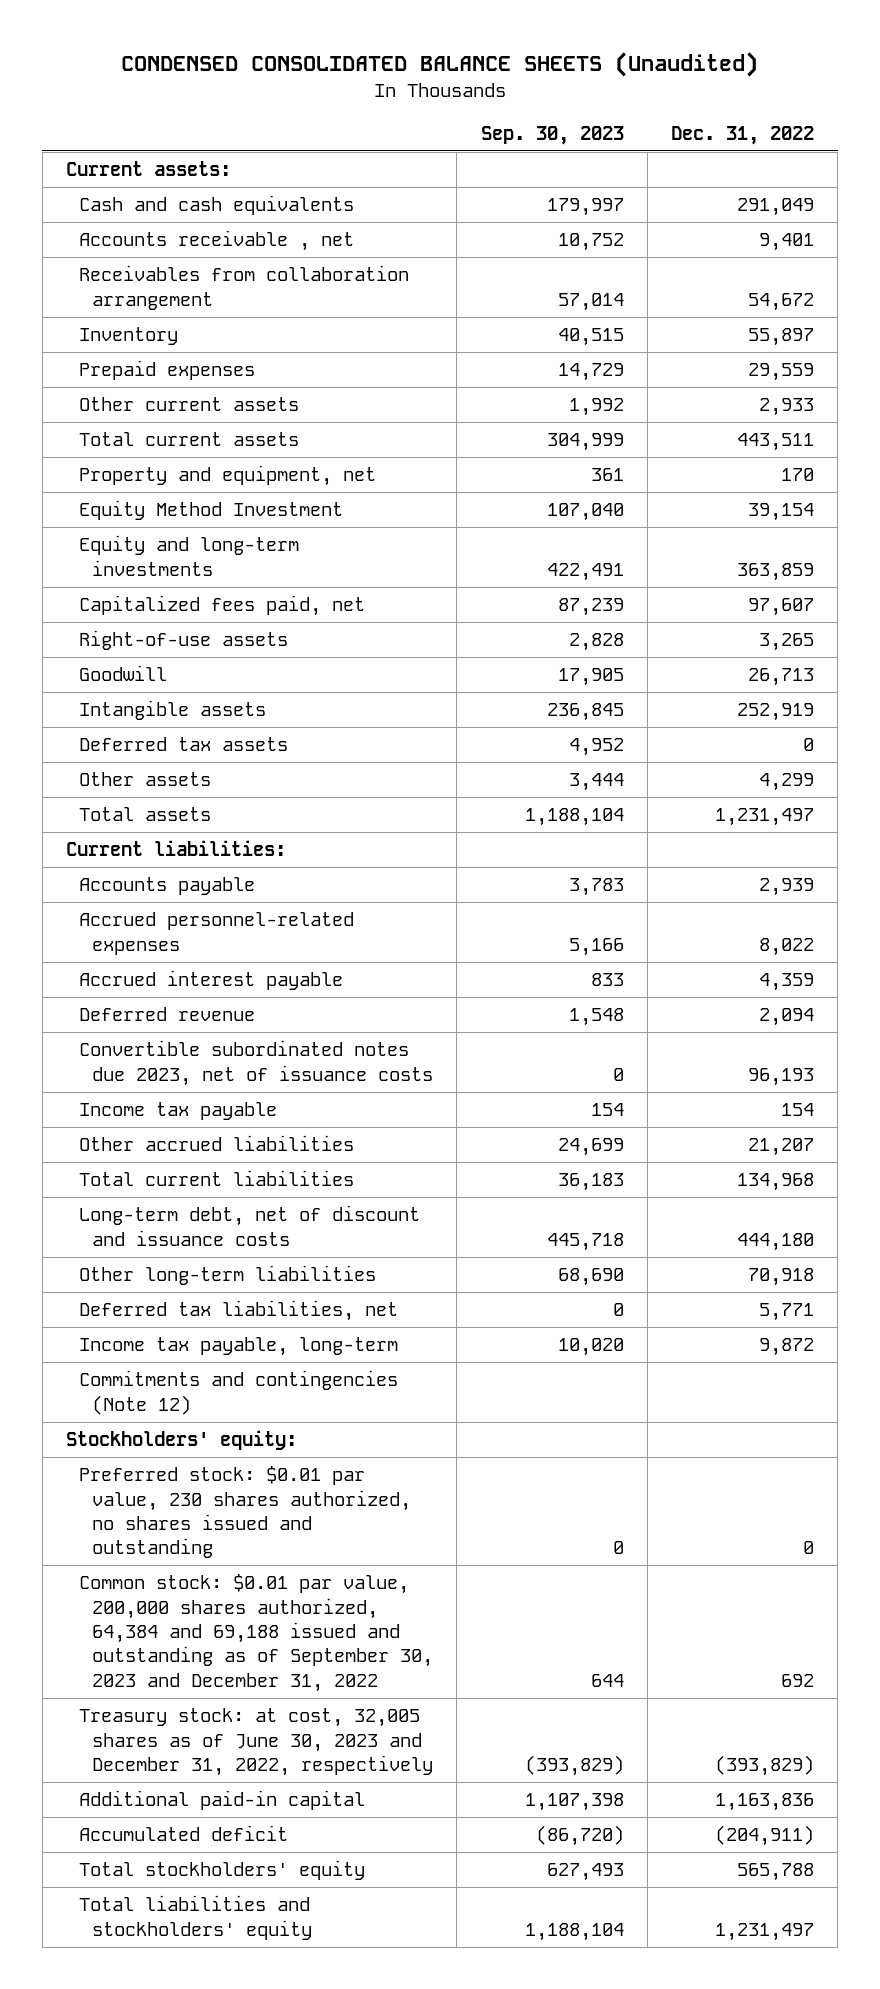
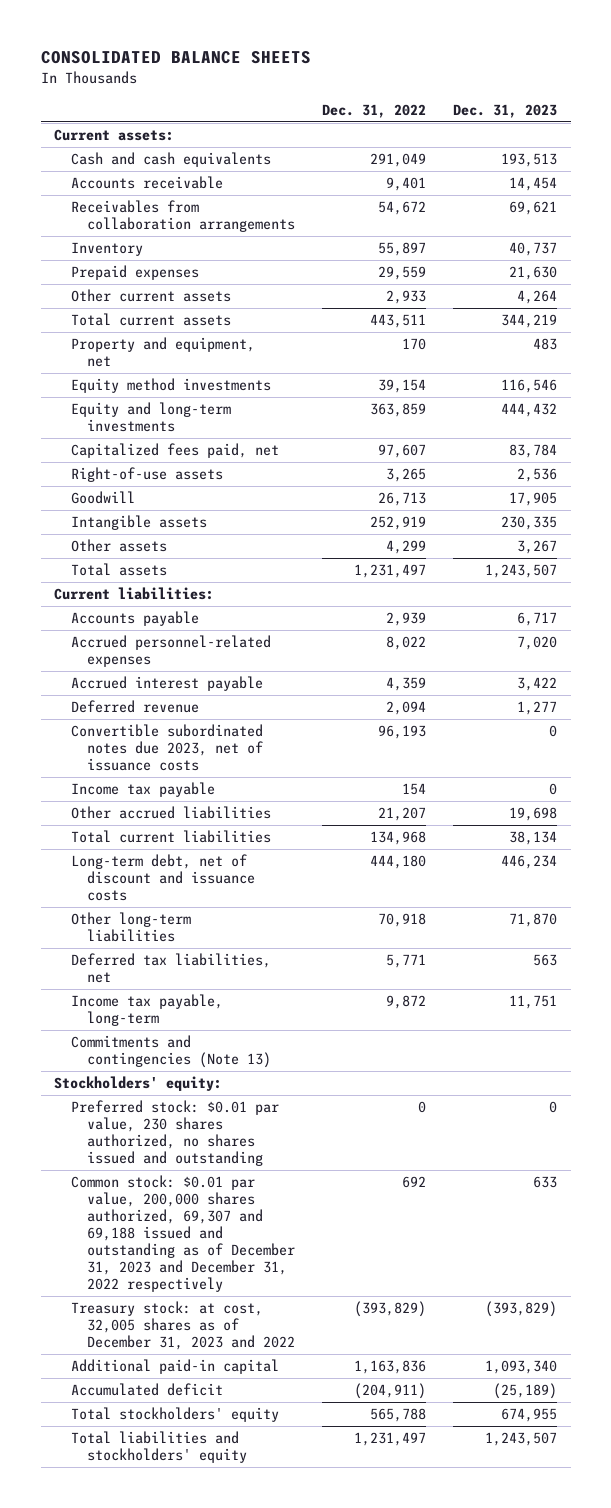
- CONDENSED CONSOLIDATED BALANCE SHEETS (Unaudited)
+ CONSOLIDATED BALANCE SHEETS
- | Sep. 30, 2023 | Dec. 31, 2022
+ | Dec. 31, 2022 | Dec. 31, 2023
- Accounts receivable , net | 10,752 | 9,401
- Receivables from collaboration arrangement | 57,014 | 54,672
+ Accounts receivable | 9,401 | 14,454
+ Receivables from collaboration arrangements | 54,672 | 69,621
- Equity Method Investment | 107,040 | 39,154
+ Equity method investments | 39,154 | 116,546
- Deferred tax assets | 4,952 | 0
- Commitments and contingencies (Note 12)
+ Commitments and contingencies (Note 13)
- Common stock: $0.01 par value, 200,000 shares authorized, 64,384 and 69,188 issued and outstanding as of September 30, 2023 and December 31, 2022 | 644 | 692
- Treasury stock: at cost, 32,005 shares as of June 30, 2023 and December 31, 2022, respectively | (393,829) | (393,829)
+ Common stock: $0.01 par value, 200,000 shares authorized, 69,307 and 69,188 issued and outstanding as of December 31, 2023 and December 31, 2022 respectively | 692 | 633
+ Treasury stock: at cost, 32,005 shares as of December 31, 2023 and 2022 | (393,829) | (393,829)

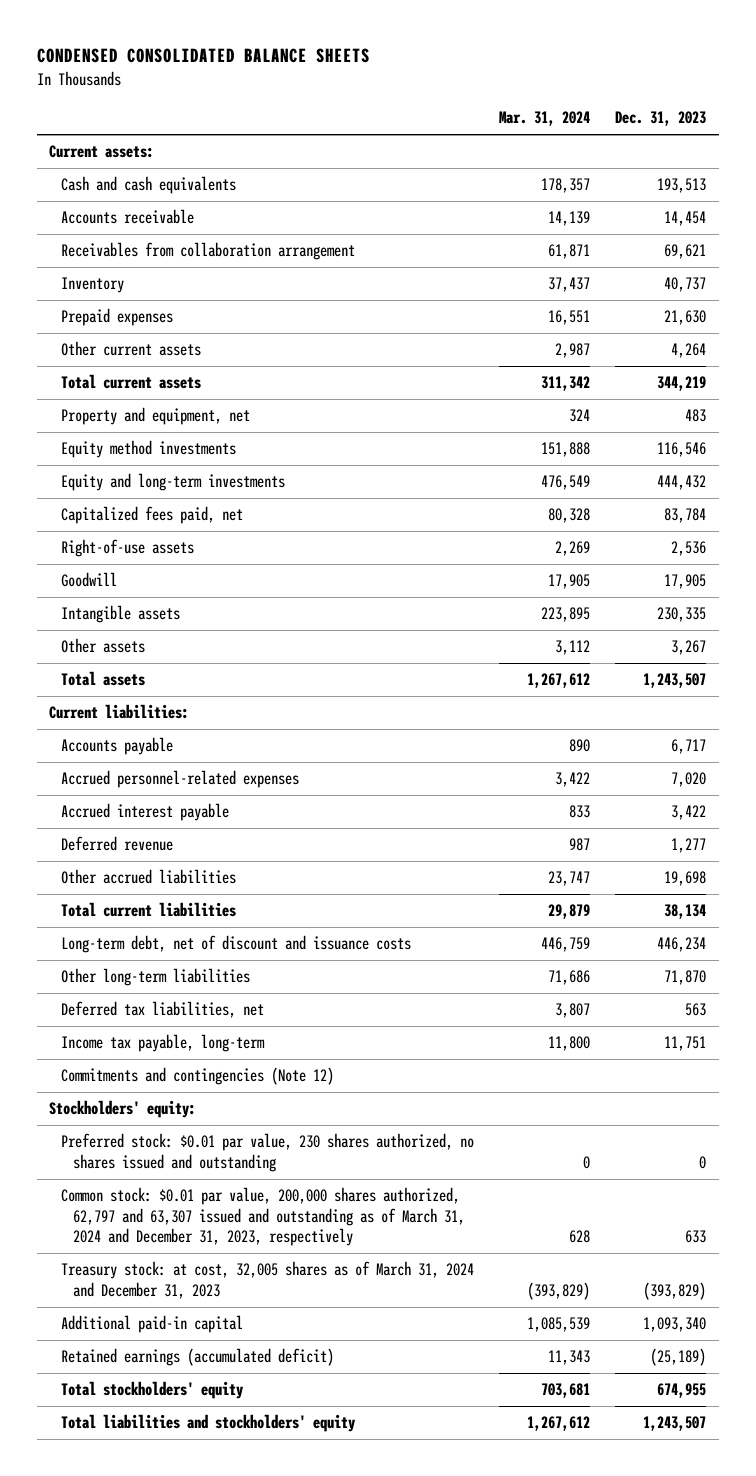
- CONSOLIDATED BALANCE SHEETS
+ CONDENSED CONSOLIDATED BALANCE SHEETS
- | Dec. 31, 2022 | Dec. 31, 2023
+ | Mar. 31, 2024 | Dec. 31, 2023
- Receivables from collaboration arrangements | 54,672 | 69,621
+ Receivables from collaboration arrangement | 61,871 | 69,621
- Convertible subordinated notes due 2023, net of issuance costs | 96,193 | 0
- Income tax payable | 154 | 0
- Commitments and contingencies (Note 13)
+ Commitments and contingencies (Note 12)
- Common stock: $0.01 par value, 200,000 shares authorized, 69,307 and 69,188 issued and outstanding as of December 31, 2023 and December 31, 2022 respectively | 692 | 633
- Treasury stock: at cost, 32,005 shares as of December 31, 2023 and 2022 | (393,829) | (393,829)
+ Common stock: $0.01 par value, 200,000 shares authorized, 62,797 and 63,307 issued and outstanding as of March 31, 2024 and December 31, 2023, respectively | 628 | 633
+ Treasury stock: at cost, 32,005 shares as of March 31, 2024 and December 31, 2023 | (393,829) | (393,829)
- Accumulated deficit | (204,911) | (25,189)
+ Retained earnings (accumulated deficit) | 11,343 | (25,189)

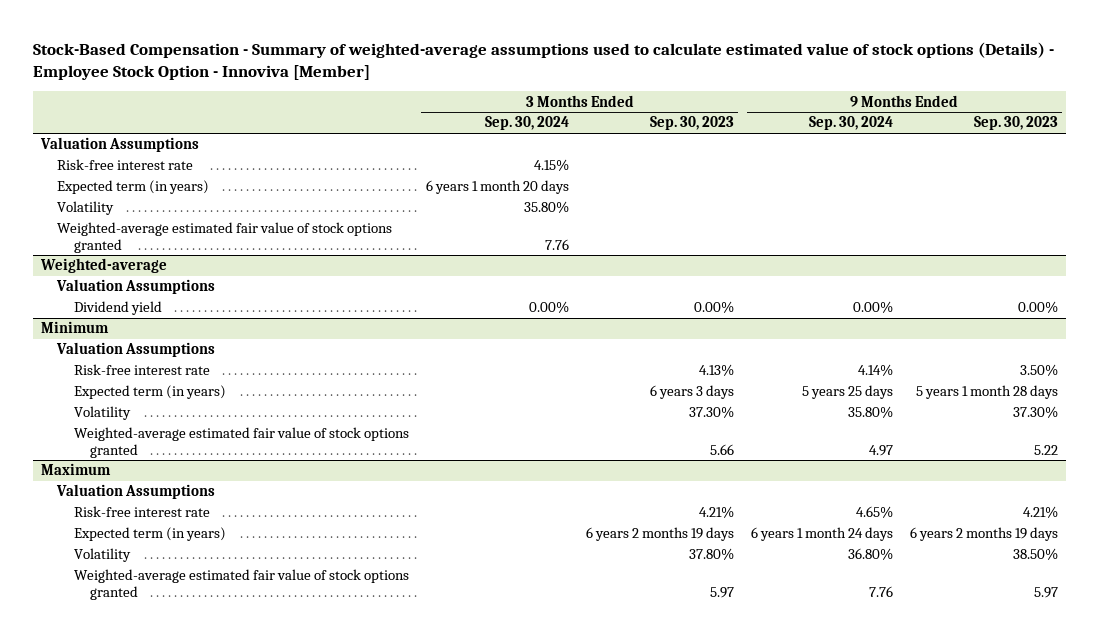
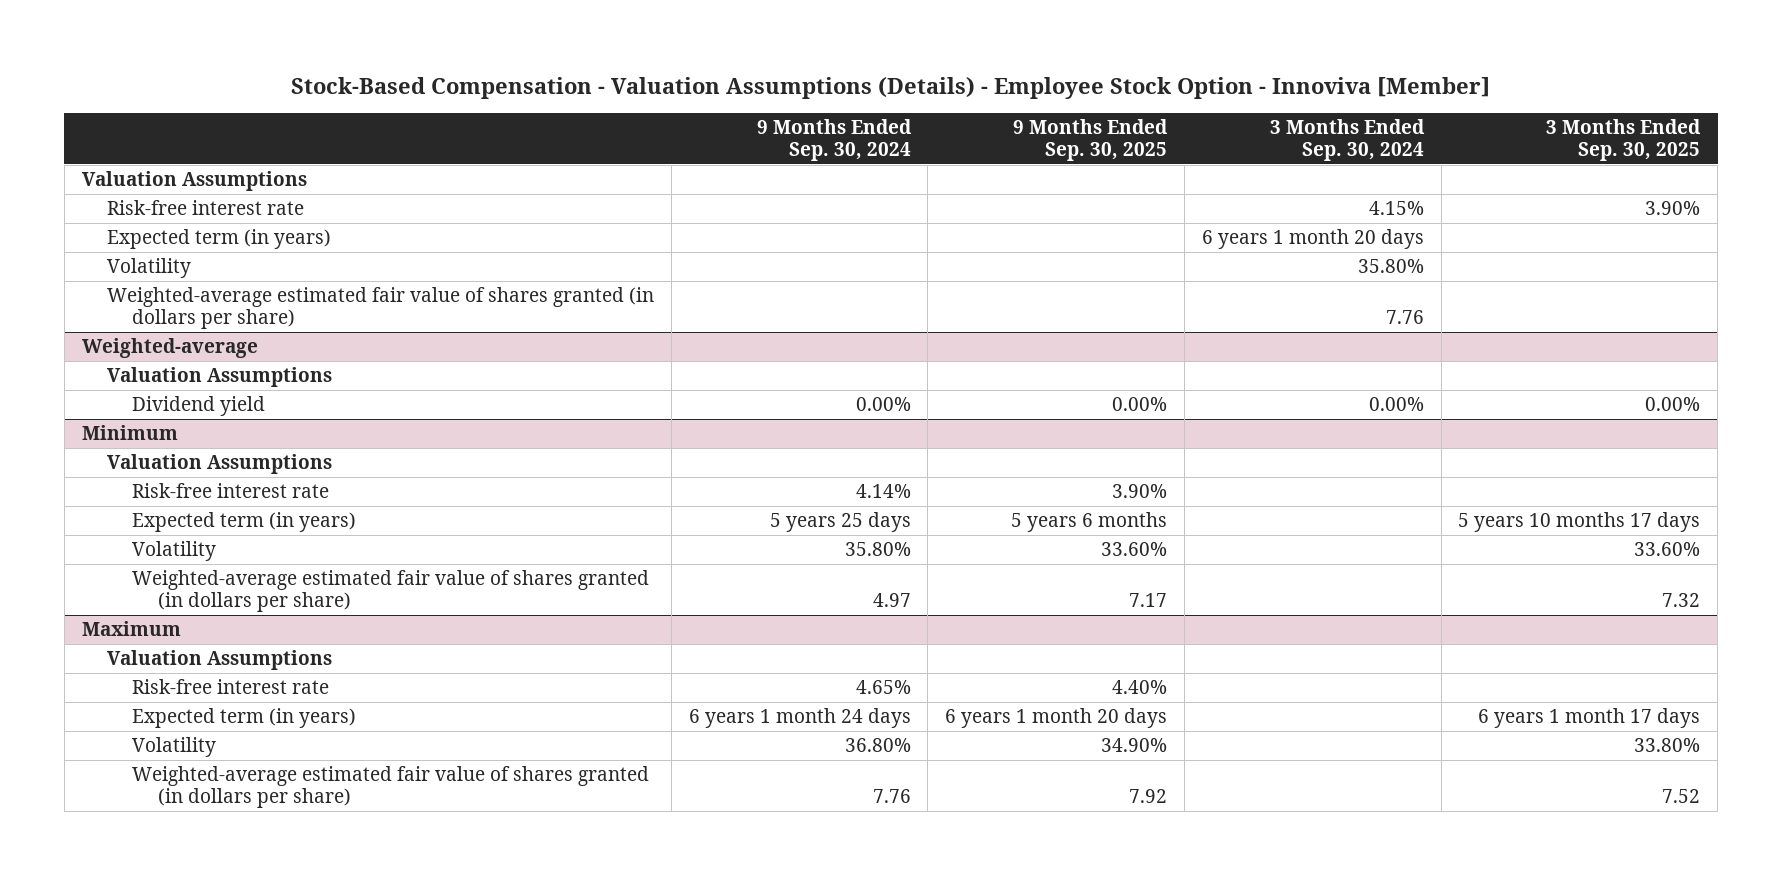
- Stock-Based Compensation - Summary of weighted-average assumptions used to calculate estimated value of stock options (Details) - Employee Stock Option - Innoviva [Member]
+ Stock-Based Compensation - Valuation Assumptions (Details) - Employee Stock Option - Innoviva [Member]
- | 3 Months Ended Sep. 30, 2024 | 3 Months Ended Sep. 30, 2023 | 9 Months Ended Sep. 30, 2024 | 9 Months Ended Sep. 30, 2023
+ | 9 Months Ended Sep. 30, 2024 | 9 Months Ended Sep. 30, 2025 | 3 Months Ended Sep. 30, 2024 | 3 Months Ended Sep. 30, 2025
- Weighted-average estimated fair value of stock options granted | 7.76 | | |
+ Weighted-average estimated fair value of shares granted (in dollars per share) | | | 7.76 |
@ Minimum
- Weighted-average estimated fair value of stock options granted | | 5.66 | 4.97 | 5.22
+ Weighted-average estimated fair value of shares granted (in dollars per share) | 4.97 | 7.17 | | 7.32
@ Maximum
- Weighted-average estimated fair value of stock options granted | | 5.97 | 7.76 | 5.97
+ Weighted-average estimated fair value of shares granted (in dollars per share) | 7.76 | 7.92 | | 7.52

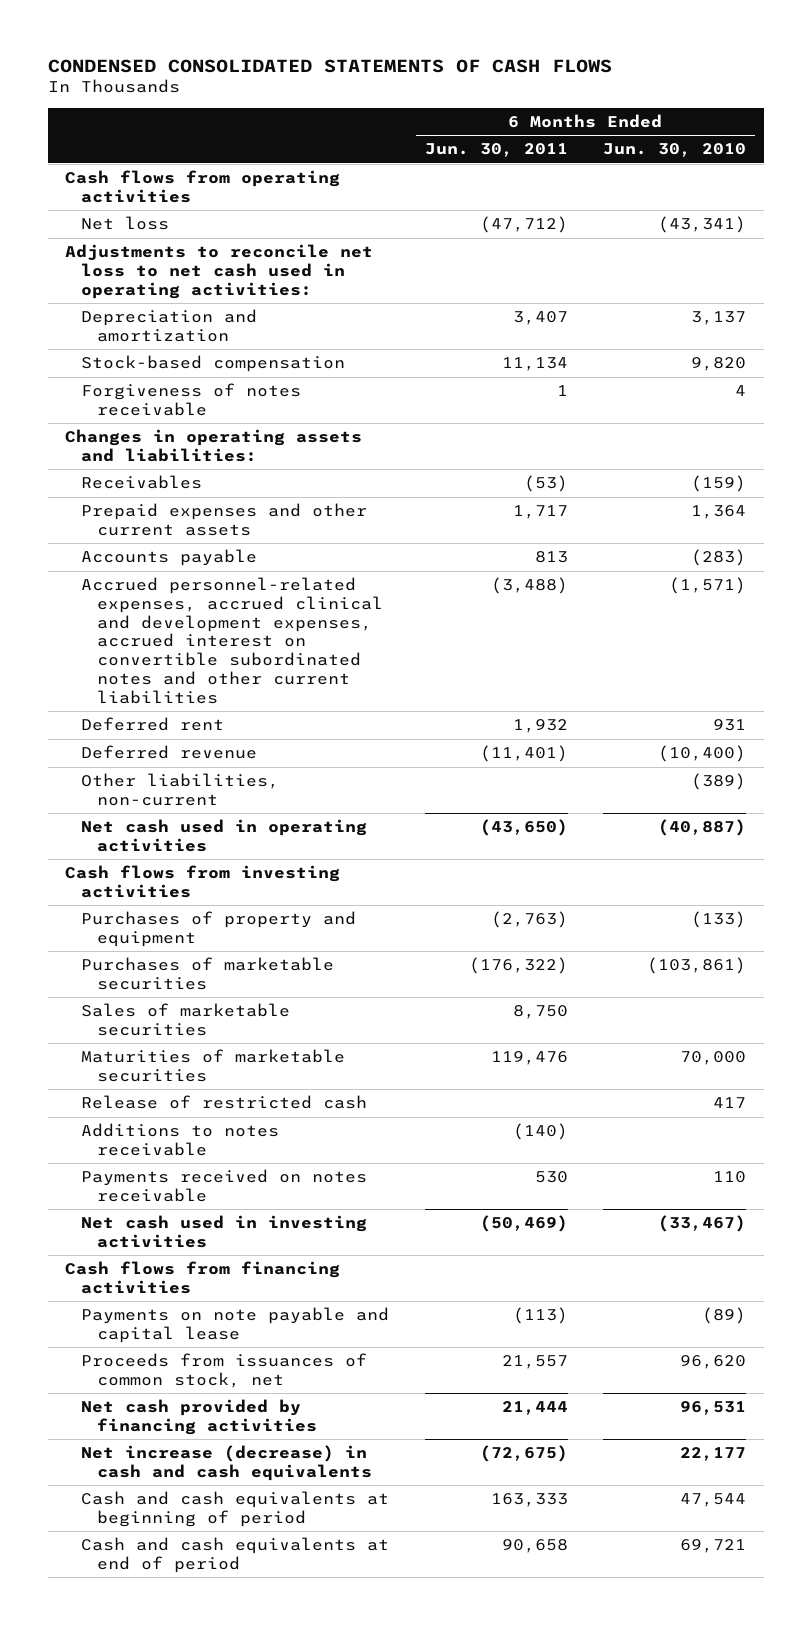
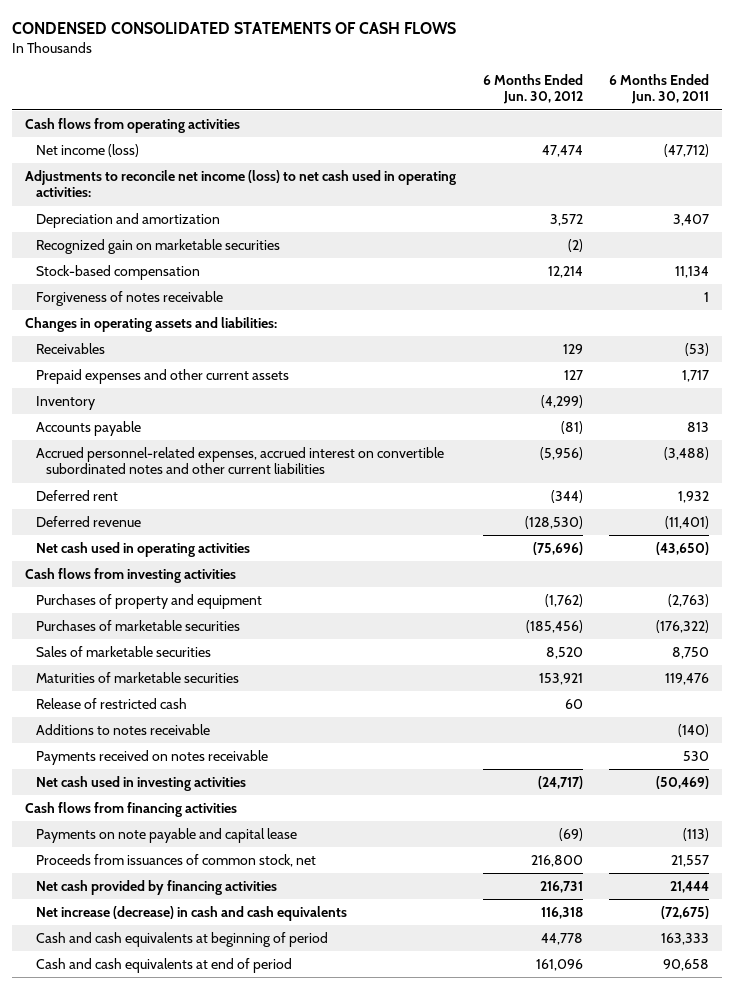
- | 6 Months Ended Jun. 30, 2011 | 6 Months Ended Jun. 30, 2010
+ | 6 Months Ended Jun. 30, 2012 | 6 Months Ended Jun. 30, 2011
- Net loss | (47,712) | (43,341)
- Adjustments to reconcile net loss to net cash used in operating activities:
+ Net income (loss) | 47,474 | (47,712)
+ Adjustments to reconcile net income (loss) to net cash used in operating activities:
+ Recognized gain on marketable securities | (2) |
+ Inventory | (4,299) |
- Accrued personnel-related expenses, accrued clinical and development expenses, accrued interest on convertible subordinated notes and other current liabilities | (3,488) | (1,571)
+ Accrued personnel-related expenses, accrued interest on convertible subordinated notes and other current liabilities | (5,956) | (3,488)
- Other liabilities, non-current | | (389)

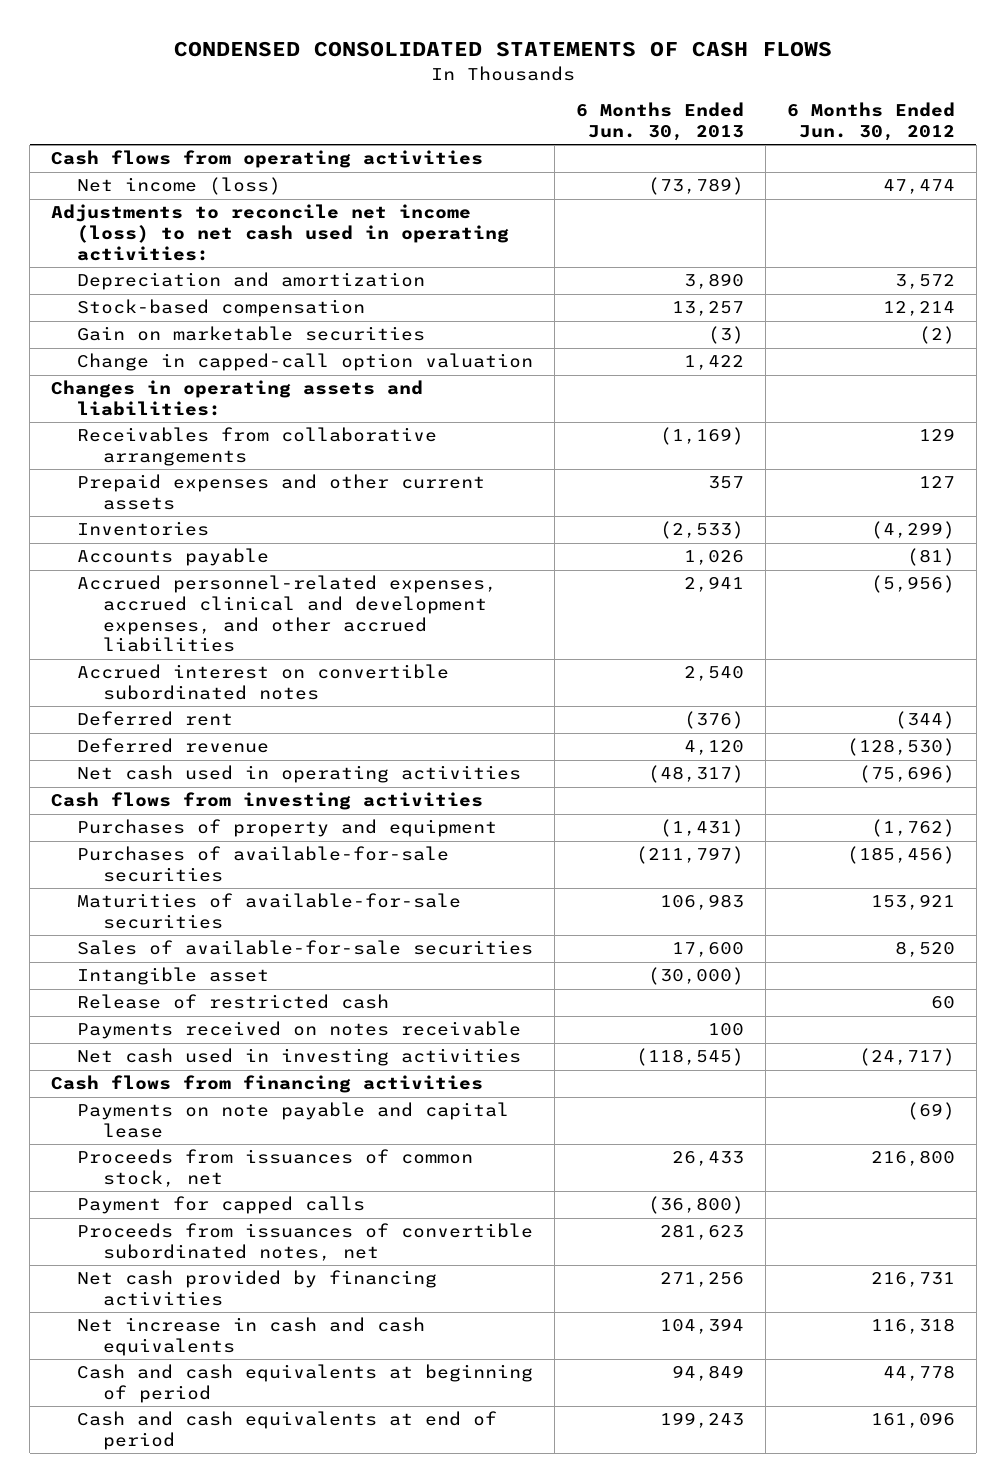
- | 6 Months Ended Jun. 30, 2012 | 6 Months Ended Jun. 30, 2011
+ | 6 Months Ended Jun. 30, 2013 | 6 Months Ended Jun. 30, 2012
- Recognized gain on marketable securities | (2) |
- Forgiveness of notes receivable | | 1
+ Gain on marketable securities | (3) | (2)
+ Change in capped-call option valuation | 1,422 |
- Receivables | 129 | (53)
+ Receivables from collaborative arrangements | (1,169) | 129
- Inventory | (4,299) |
+ Inventories | (2,533) | (4,299)
- Accrued personnel-related expenses, accrued interest on convertible subordinated notes and other current liabilities | (5,956) | (3,488)
+ Accrued personnel-related expenses, accrued clinical and development expenses, and other accrued liabilities | 2,941 | (5,956)
+ Accrued interest on convertible subordinated notes | 2,540 |
- Purchases of marketable securities | (185,456) | (176,322)
- Sales of marketable securities | 8,520 | 8,750
- Maturities of marketable securities | 153,921 | 119,476
+ Purchases of available-for-sale securities | (211,797) | (185,456)
+ Maturities of available-for-sale securities | 106,983 | 153,921
+ Sales of available-for-sale securities | 17,600 | 8,520
+ Intangible asset | (30,000) |
- Additions to notes receivable | | (140)
+ Payment for capped calls | (36,800) |
+ Proceeds from issuances of convertible subordinated notes, net | 281,623 |
- Net increase (decrease) in cash and cash equivalents | 116,318 | (72,675)
+ Net increase in cash and cash equivalents | 104,394 | 116,318

